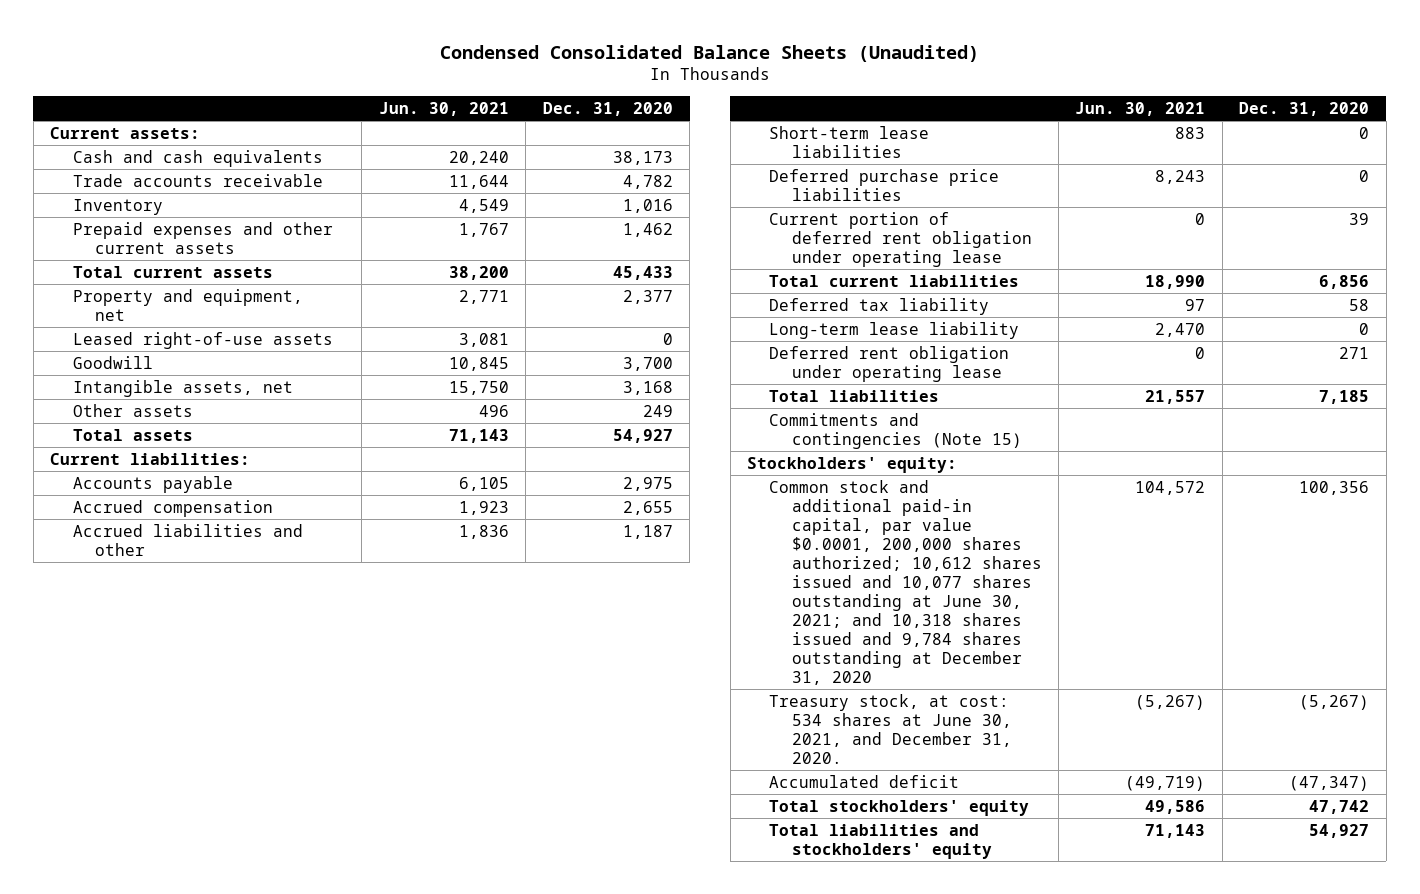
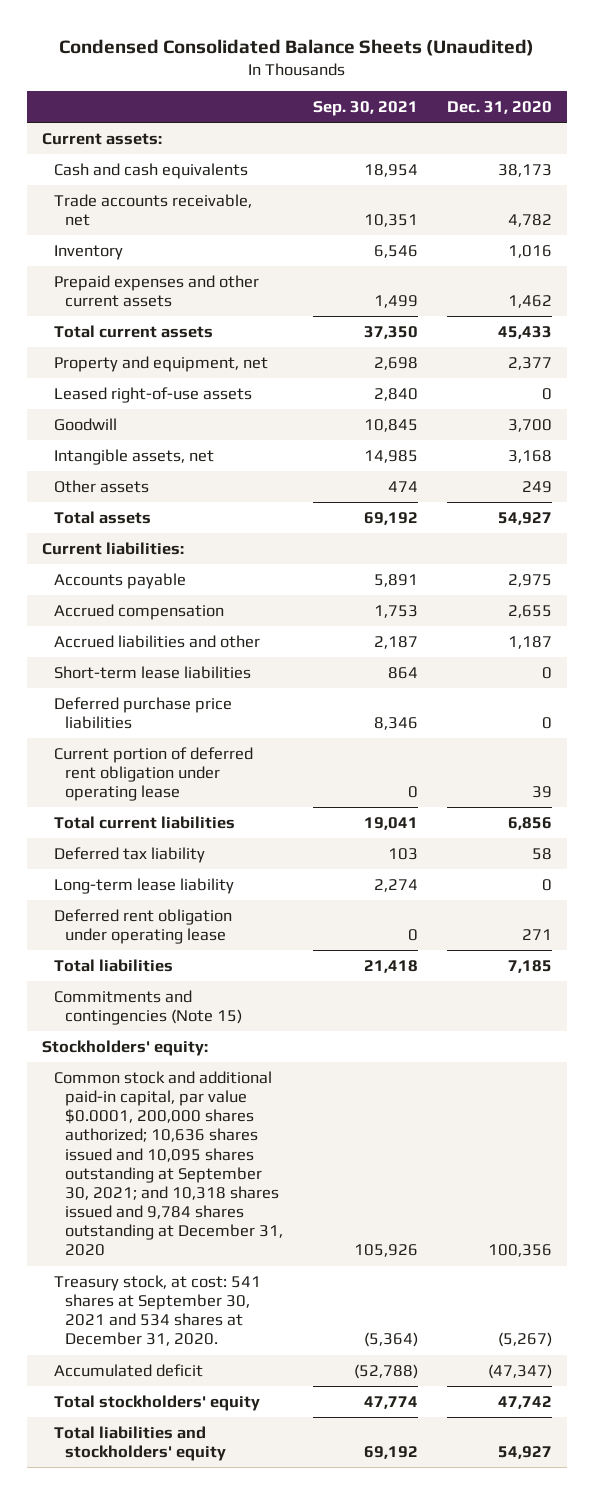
- | Jun. 30, 2021 | Dec. 31, 2020
+ | Sep. 30, 2021 | Dec. 31, 2020
- Trade accounts receivable | 11,644 | 4,782
+ Trade accounts receivable, net | 10,351 | 4,782
- Common stock and additional paid-in capital, par value $0.0001, 200,000 shares authorized; 10,612 shares issued and 10,077 shares outstanding at June 30, 2021; and 10,318 shares issued and 9,784 shares outstanding at December 31, 2020 | 104,572 | 100,356
- Treasury stock, at cost: 534 shares at June 30, 2021, and December 31, 2020. | (5,267) | (5,267)
+ Common stock and additional paid-in capital, par value $0.0001, 200,000 shares authorized; 10,636 shares issued and 10,095 shares outstanding at September 30, 2021; and 10,318 shares issued and 9,784 shares outstanding at December 31, 2020 | 105,926 | 100,356
+ Treasury stock, at cost: 541 shares at September 30, 2021 and 534 shares at December 31, 2020. | (5,364) | (5,267)

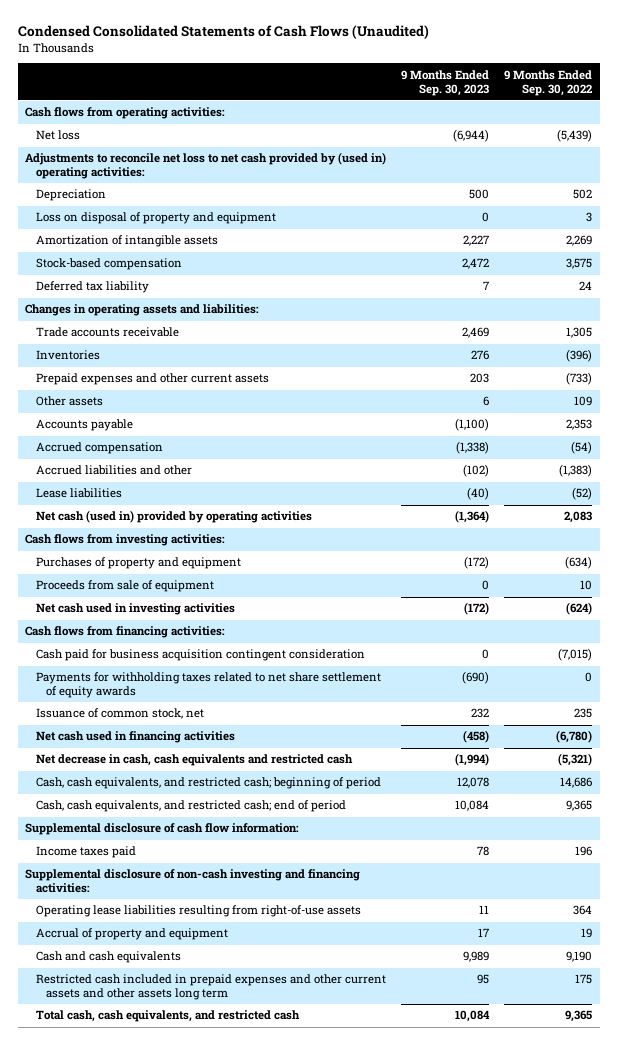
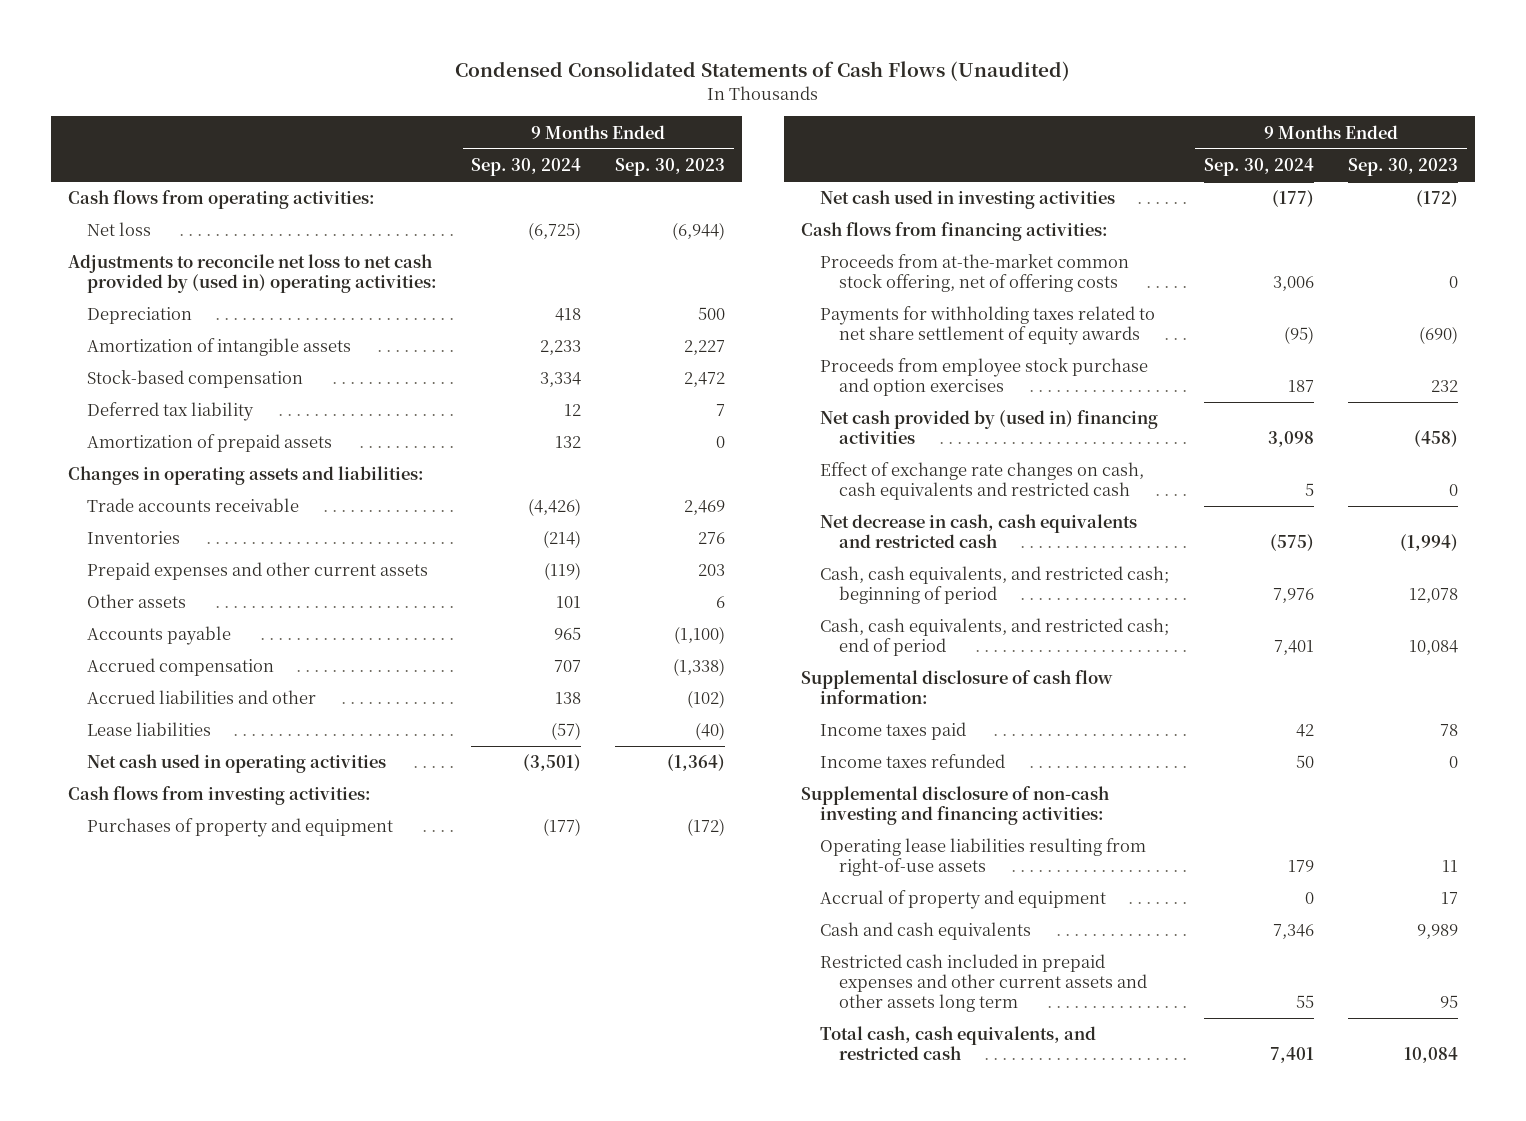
- | 9 Months Ended Sep. 30, 2023 | 9 Months Ended Sep. 30, 2022
+ | 9 Months Ended Sep. 30, 2024 | 9 Months Ended Sep. 30, 2023
- Loss on disposal of property and equipment | 0 | 3
+ Amortization of prepaid assets | 132 | 0
- Net cash (used in) provided by operating activities | (1,364) | 2,083
+ Net cash used in operating activities | (3,501) | (1,364)
- Proceeds from sale of equipment | 0 | 10
- Cash paid for business acquisition contingent consideration | 0 | (7,015)
+ Proceeds from at-the-market common stock offering, net of offering costs | 3,006 | 0
- Issuance of common stock, net | 232 | 235
- Net cash used in financing activities | (458) | (6,780)
+ Proceeds from employee stock purchase and option exercises | 187 | 232
+ Net cash provided by (used in) financing activities | 3,098 | (458)
+ Effect of exchange rate changes on cash, cash equivalents and restricted cash | 5 | 0
+ Income taxes refunded | 50 | 0

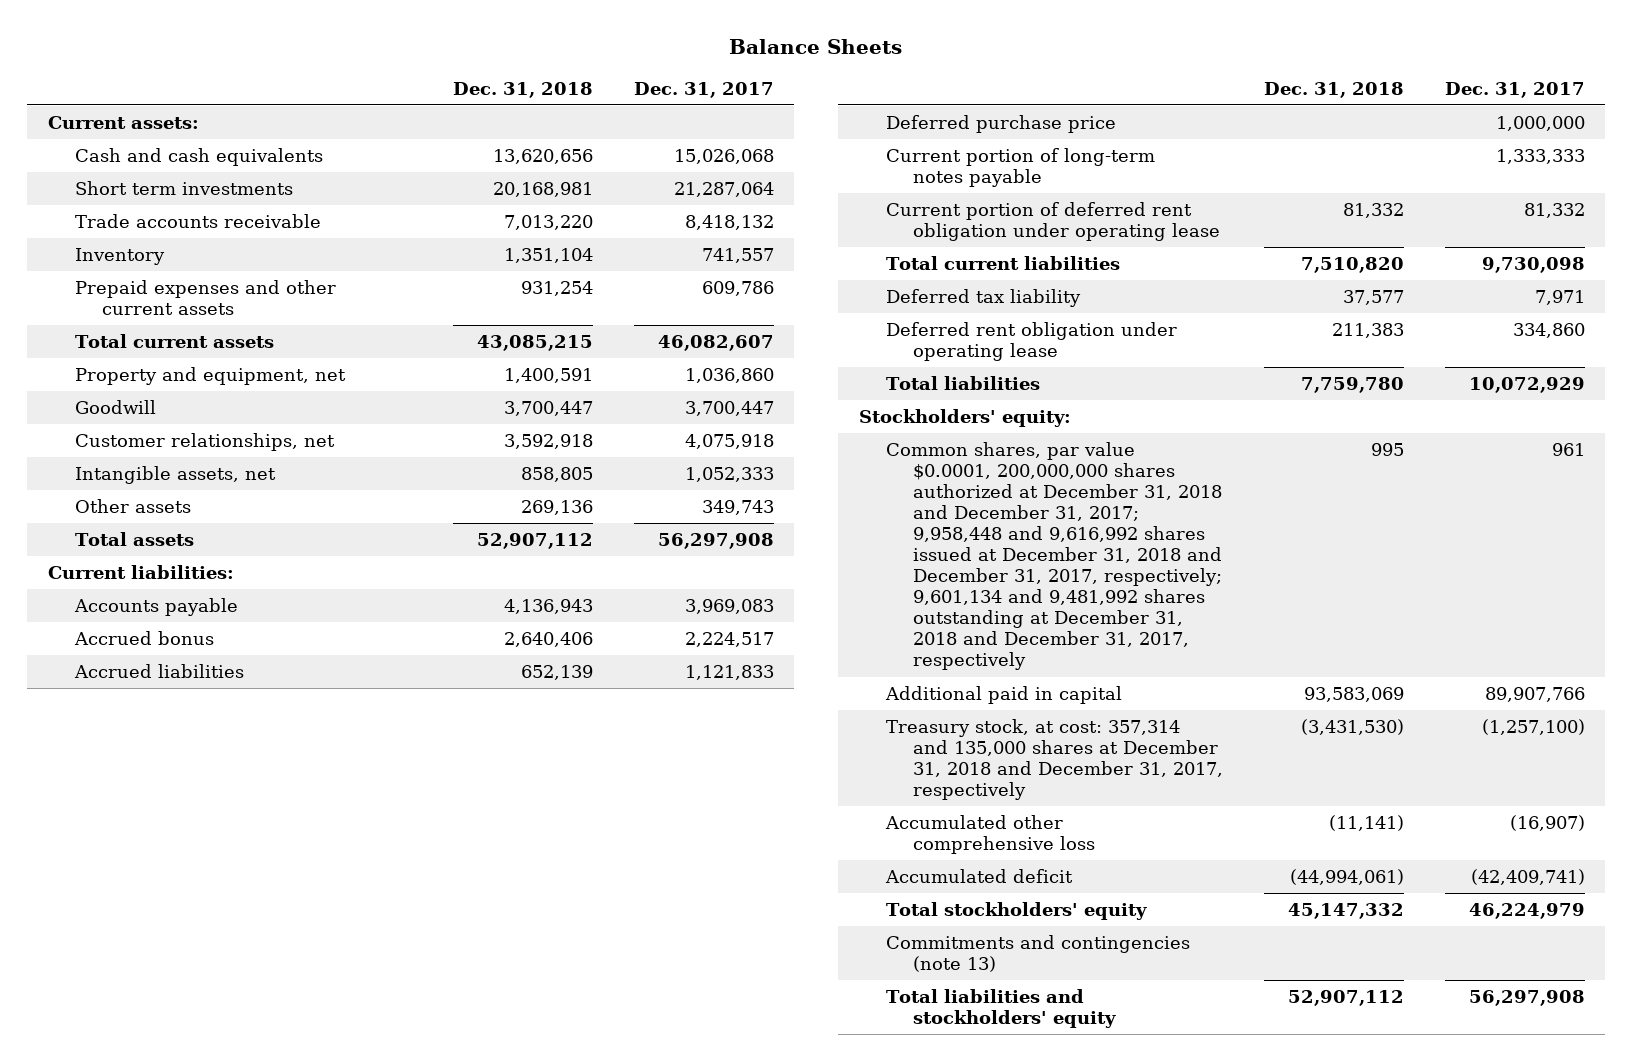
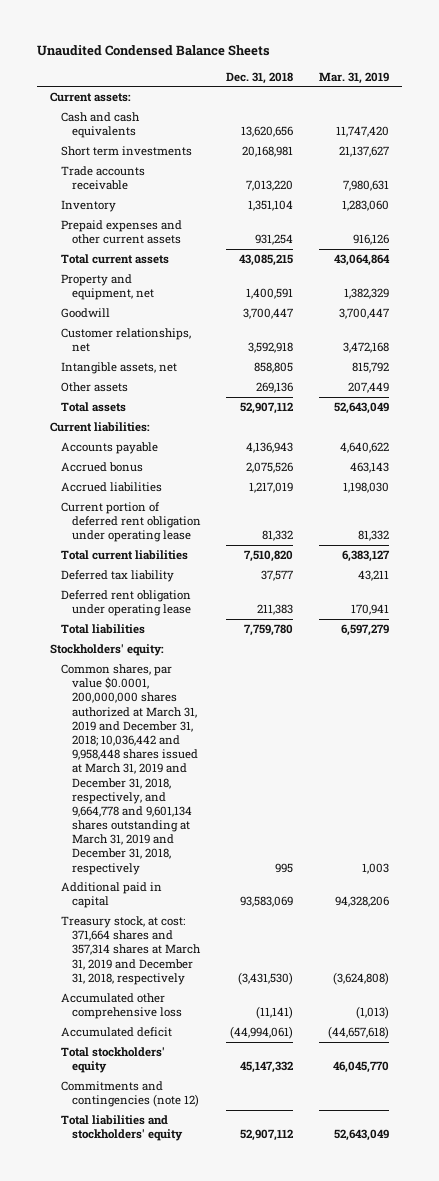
- Balance Sheets
+ Unaudited Condensed Balance Sheets
- | Dec. 31, 2018 | Dec. 31, 2017
+ | Dec. 31, 2018 | Mar. 31, 2019
- Accrued bonus | 2,640,406 | 2,224,517
- Accrued liabilities | 652,139 | 1,121,833
- Deferred purchase price | | 1,000,000
- Current portion of long-term notes payable | | 1,333,333
+ Accrued bonus | 2,075,526 | 463,143
+ Accrued liabilities | 1,217,019 | 1,198,030
- Common shares, par value $0.0001, 200,000,000 shares authorized at December 31, 2018 and December 31, 2017; 9,958,448 and 9,616,992 shares issued at December 31, 2018 and December 31, 2017, respectively; 9,601,134 and 9,481,992 shares outstanding at December 31, 2018 and December 31, 2017, respectively | 995 | 961
+ Common shares, par value $0.0001, 200,000,000 shares authorized at March 31, 2019 and December 31, 2018; 10,036,442 and 9,958,448 shares issued at March 31, 2019 and December 31, 2018, respectively, and 9,664,778 and 9,601,134 shares outstanding at March 31, 2019 and December 31, 2018, respectively | 995 | 1,003
- Treasury stock, at cost: 357,314 and 135,000 shares at December 31, 2018 and December 31, 2017, respectively | (3,431,530) | (1,257,100)
+ Treasury stock, at cost: 371,664 shares and 357,314 shares at March 31, 2019 and December 31, 2018, respectively | (3,431,530) | (3,624,808)
- Commitments and contingencies (note 13)
+ Commitments and contingencies (note 12)

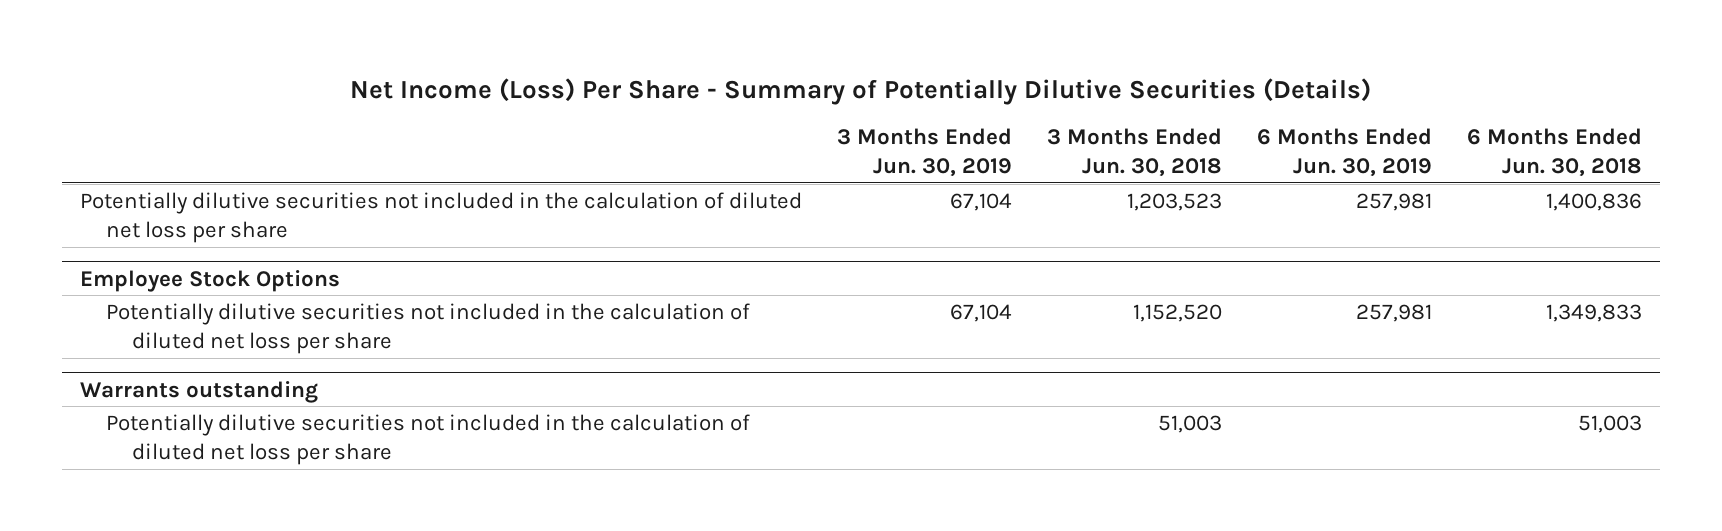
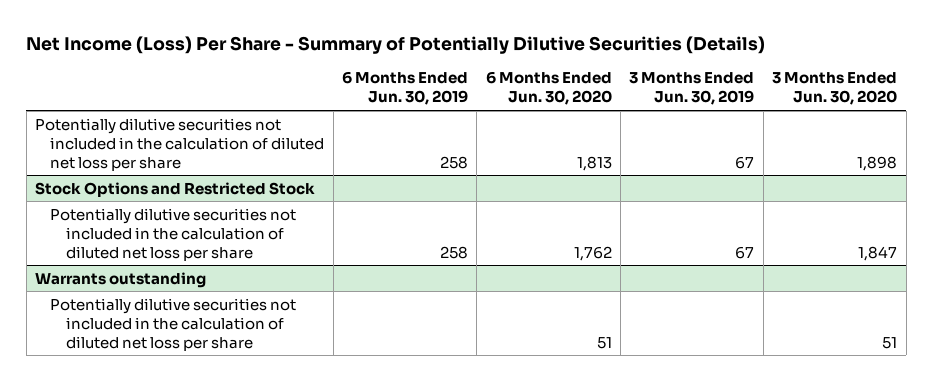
- | 3 Months Ended Jun. 30, 2019 | 3 Months Ended Jun. 30, 2018 | 6 Months Ended Jun. 30, 2019 | 6 Months Ended Jun. 30, 2018
+ | 6 Months Ended Jun. 30, 2019 | 6 Months Ended Jun. 30, 2020 | 3 Months Ended Jun. 30, 2019 | 3 Months Ended Jun. 30, 2020
- Potentially dilutive securities not included in the calculation of diluted net loss per share | 67,104 | 1,203,523 | 257,981 | 1,400,836
- Employee Stock Options
- Potentially dilutive securities not included in the calculation of diluted net loss per share | 67,104 | 1,152,520 | 257,981 | 1,349,833
+ Potentially dilutive securities not included in the calculation of diluted net loss per share | 258 | 1,813 | 67 | 1,898
+ Stock Options and Restricted Stock
+ Potentially dilutive securities not included in the calculation of diluted net loss per share | 258 | 1,762 | 67 | 1,847

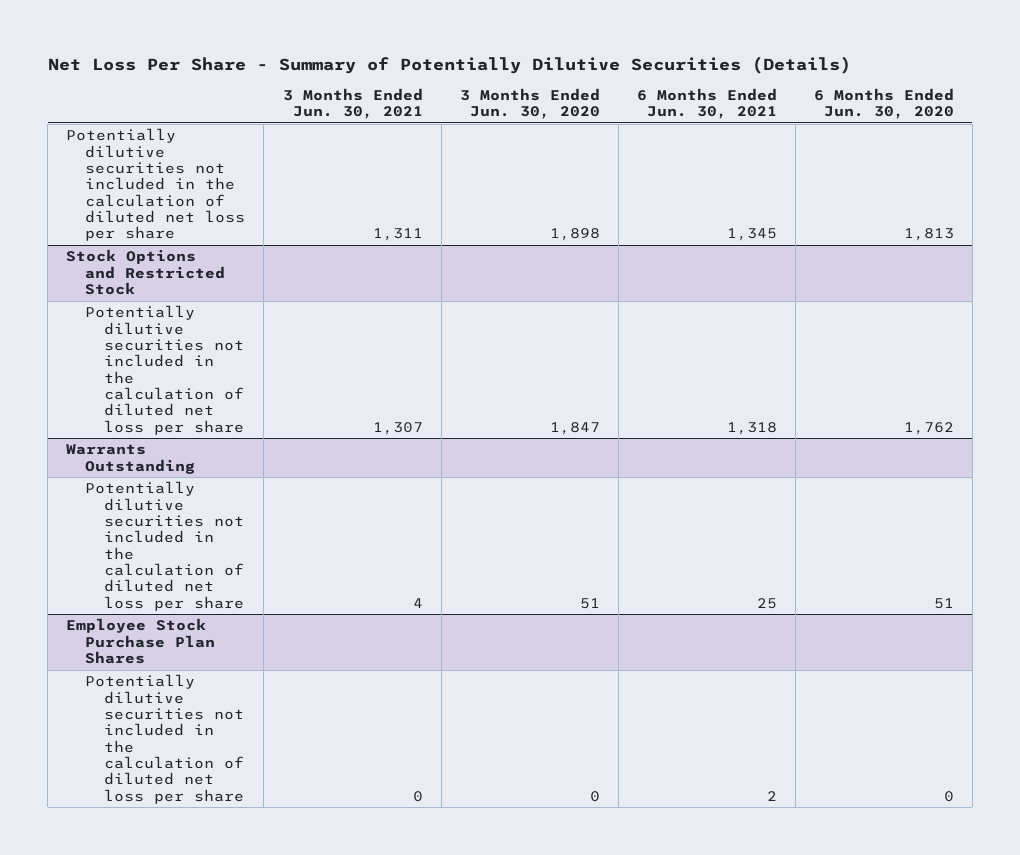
- Net Income (Loss) Per Share - Summary of Potentially Dilutive Securities (Details)
+ Net Loss Per Share - Summary of Potentially Dilutive Securities (Details)
- | 6 Months Ended Jun. 30, 2019 | 6 Months Ended Jun. 30, 2020 | 3 Months Ended Jun. 30, 2019 | 3 Months Ended Jun. 30, 2020
+ | 3 Months Ended Jun. 30, 2021 | 3 Months Ended Jun. 30, 2020 | 6 Months Ended Jun. 30, 2021 | 6 Months Ended Jun. 30, 2020
- Warrants outstanding
+ Warrants Outstanding
+ Employee Stock Purchase Plan Shares
+ Potentially dilutive securities not included in the calculation of diluted net loss per share | 0 | 0 | 2 | 0

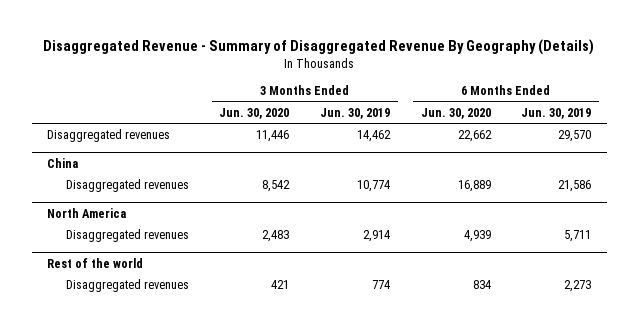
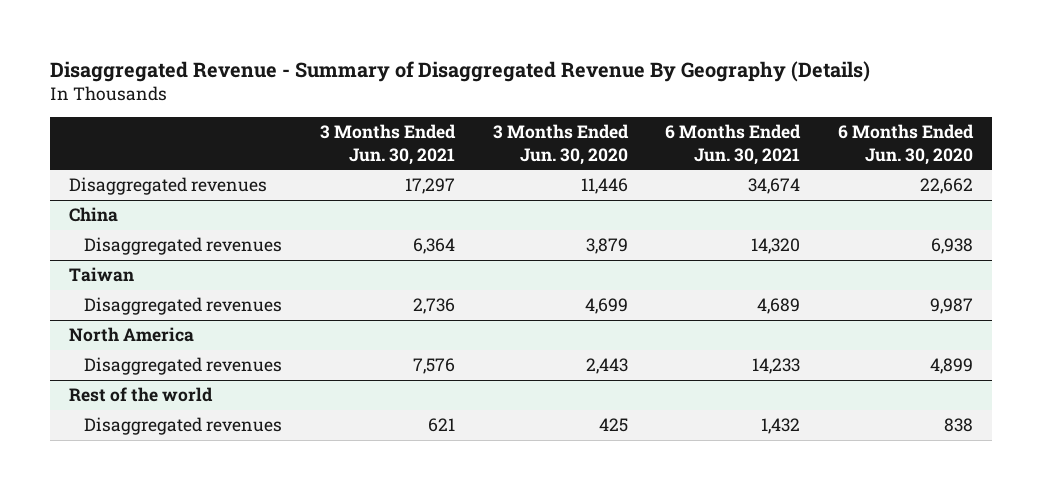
- | 3 Months Ended Jun. 30, 2020 | 3 Months Ended Jun. 30, 2019 | 6 Months Ended Jun. 30, 2020 | 6 Months Ended Jun. 30, 2019
+ | 3 Months Ended Jun. 30, 2021 | 3 Months Ended Jun. 30, 2020 | 6 Months Ended Jun. 30, 2021 | 6 Months Ended Jun. 30, 2020
@ China
- Disaggregated revenues | 8,542 | 10,774 | 16,889 | 21,586
+ Disaggregated revenues | 6,364 | 3,879 | 14,320 | 6,938
+ Taiwan
+ Disaggregated revenues | 2,736 | 4,699 | 4,689 | 9,987
@ North America
- Disaggregated revenues | 2,483 | 2,914 | 4,939 | 5,711
+ Disaggregated revenues | 7,576 | 2,443 | 14,233 | 4,899
@ Rest of the world
- Disaggregated revenues | 421 | 774 | 834 | 2,273
+ Disaggregated revenues | 621 | 425 | 1,432 | 838

